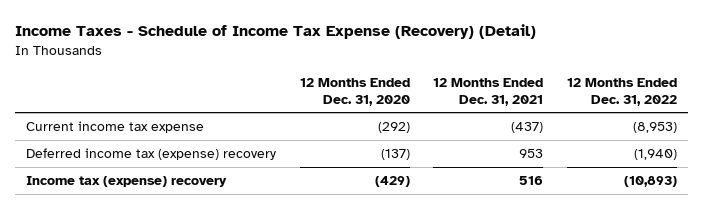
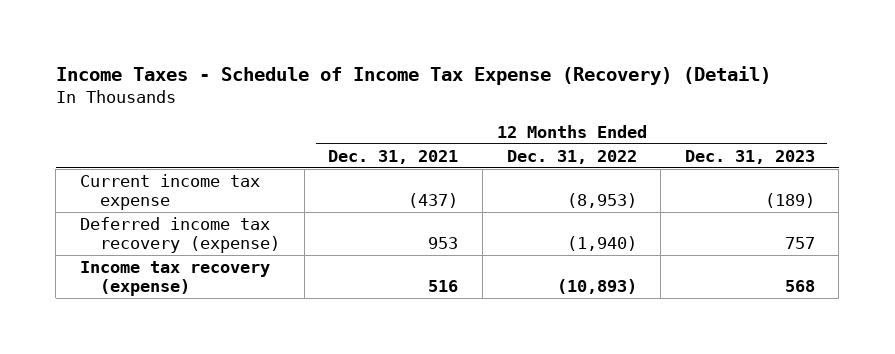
- | 12 Months Ended Dec. 31, 2020 | 12 Months Ended Dec. 31, 2021 | 12 Months Ended Dec. 31, 2022
+ | 12 Months Ended Dec. 31, 2021 | 12 Months Ended Dec. 31, 2022 | 12 Months Ended Dec. 31, 2023
- Deferred income tax (expense) recovery | (137) | 953 | (1,940)
- Income tax (expense) recovery | (429) | 516 | (10,893)
+ Deferred income tax recovery (expense) | 953 | (1,940) | 757
+ Income tax recovery (expense) | 516 | (10,893) | 568

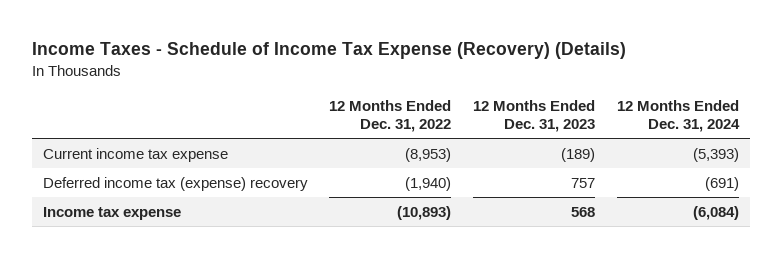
- Income Taxes - Schedule of Income Tax Expense (Recovery) (Detail)
+ Income Taxes - Schedule of Income Tax Expense (Recovery) (Details)
- | 12 Months Ended Dec. 31, 2021 | 12 Months Ended Dec. 31, 2022 | 12 Months Ended Dec. 31, 2023
+ | 12 Months Ended Dec. 31, 2022 | 12 Months Ended Dec. 31, 2023 | 12 Months Ended Dec. 31, 2024
- Deferred income tax recovery (expense) | 953 | (1,940) | 757
- Income tax recovery (expense) | 516 | (10,893) | 568
+ Deferred income tax (expense) recovery | (1,940) | 757 | (691)
+ Income tax expense | (10,893) | 568 | (6,084)

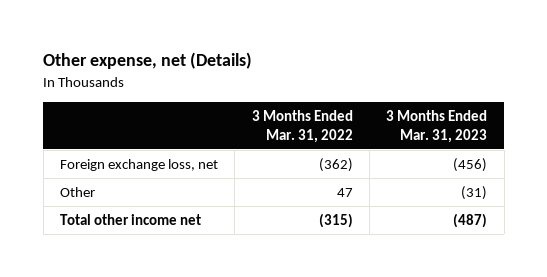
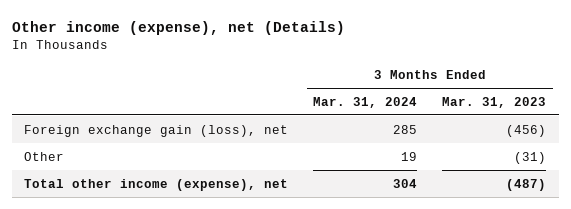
- Other expense, net (Details)
+ Other income (expense), net (Details)
- | 3 Months Ended Mar. 31, 2022 | 3 Months Ended Mar. 31, 2023
+ | 3 Months Ended Mar. 31, 2024 | 3 Months Ended Mar. 31, 2023
- Foreign exchange loss, net | (362) | (456)
+ Foreign exchange gain (loss), net | 285 | (456)
- Total other income net | (315) | (487)
+ Total other income (expense), net | 304 | (487)

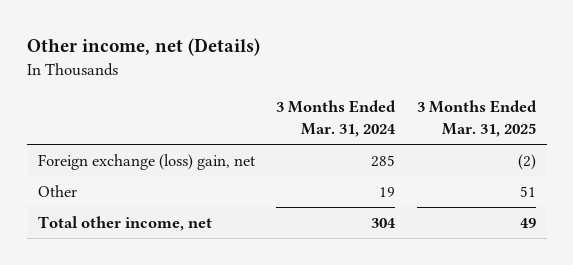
- Other income (expense), net (Details)
+ Other income, net (Details)
- | 3 Months Ended Mar. 31, 2024 | 3 Months Ended Mar. 31, 2023
+ | 3 Months Ended Mar. 31, 2024 | 3 Months Ended Mar. 31, 2025
- Foreign exchange gain (loss), net | 285 | (456)
+ Foreign exchange (loss) gain, net | 285 | (2)
- Total other income (expense), net | 304 | (487)
+ Total other income, net | 304 | 49

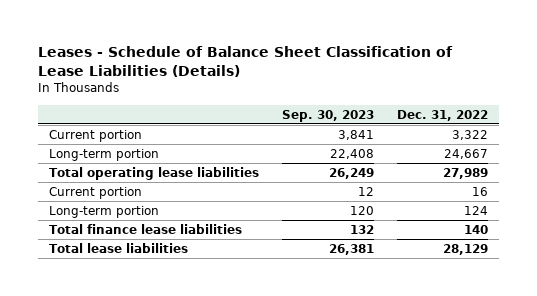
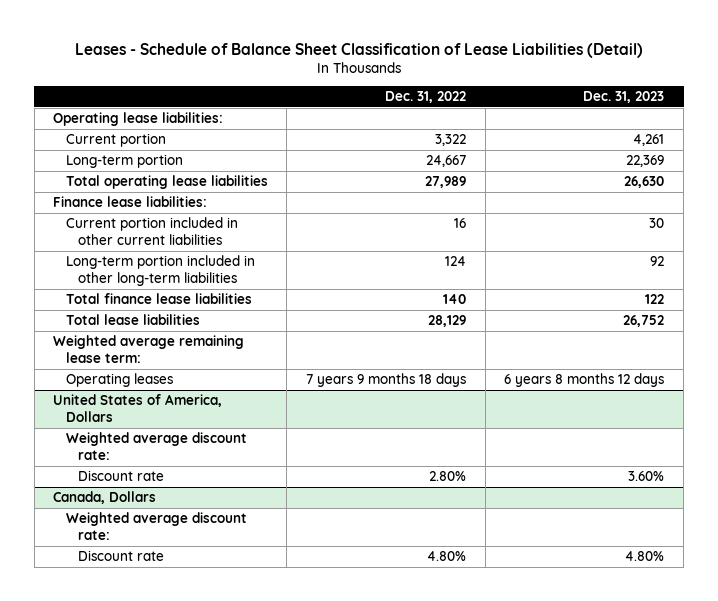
- Leases - Schedule of Balance Sheet Classification of Lease Liabilities (Details)
+ Leases - Schedule of Balance Sheet Classification of Lease Liabilities (Detail)
- | Sep. 30, 2023 | Dec. 31, 2022
+ | Dec. 31, 2022 | Dec. 31, 2023
+ Operating lease liabilities:
- Current portion | 12 | 16
- Long-term portion | 120 | 124
+ Finance lease liabilities:
+ Current portion included in other current liabilities | 16 | 30
+ Long-term portion included in other long-term liabilities | 124 | 92
+ Weighted average remaining lease term:
+ Operating leases | 7 years 9 months 18 days | 6 years 8 months 12 days
+ United States of America, Dollars
+ Weighted average discount rate:
+ Discount rate | 2.80% | 3.60%
+ Canada, Dollars
+ Weighted average discount rate:
+ Discount rate | 4.80% | 4.80%

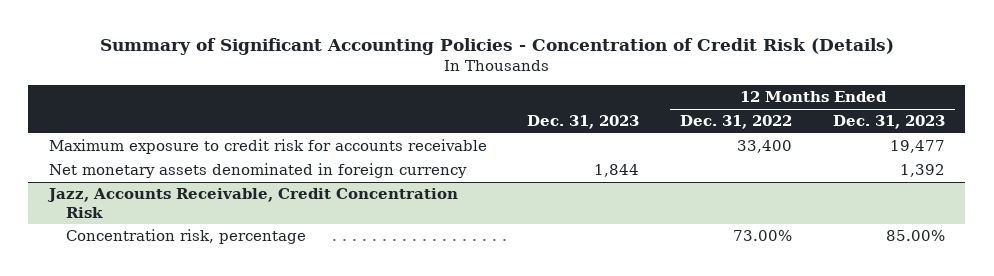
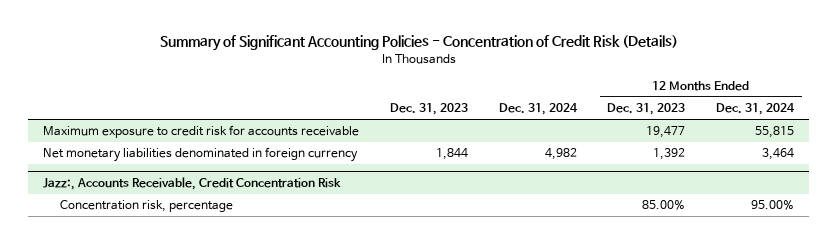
- | Dec. 31, 2023 | 12 Months Ended Dec. 31, 2022 | 12 Months Ended Dec. 31, 2023
+ | Dec. 31, 2023 | Dec. 31, 2024 | 12 Months Ended Dec. 31, 2023 | 12 Months Ended Dec. 31, 2024
- Net monetary assets denominated in foreign currency | 1,844 | | 1,392
- Jazz, Accounts Receivable, Credit Concentration Risk
+ Net monetary liabilities denominated in foreign currency | 1,844 | 4,982 | 1,392 | 3,464
+ Jazz:, Accounts Receivable, Credit Concentration Risk

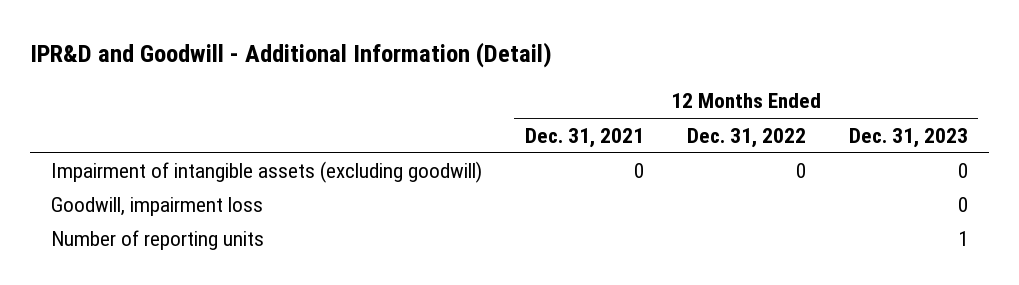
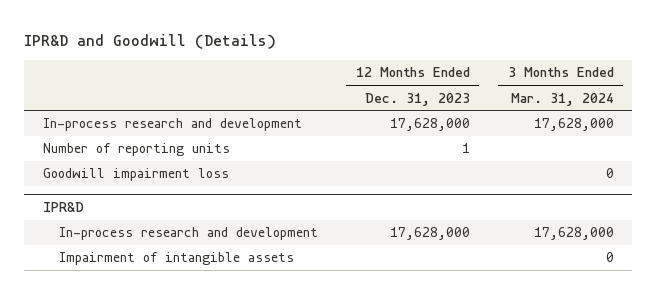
- IPR&D and Goodwill - Additional Information (Detail)
+ IPR&D and Goodwill (Details)
- | 12 Months Ended Dec. 31, 2021 | 12 Months Ended Dec. 31, 2022 | 12 Months Ended Dec. 31, 2023
+ | 12 Months Ended Dec. 31, 2023 | 3 Months Ended Mar. 31, 2024
- Impairment of intangible assets (excluding goodwill) | 0 | 0 | 0
- Goodwill, impairment loss | | | 0
+ In-process research and development | 17,628,000 | 17,628,000
+ Goodwill impairment loss | | 0
+ IPR&D
+ In-process research and development | 17,628,000 | 17,628,000
+ Impairment of intangible assets | | 0

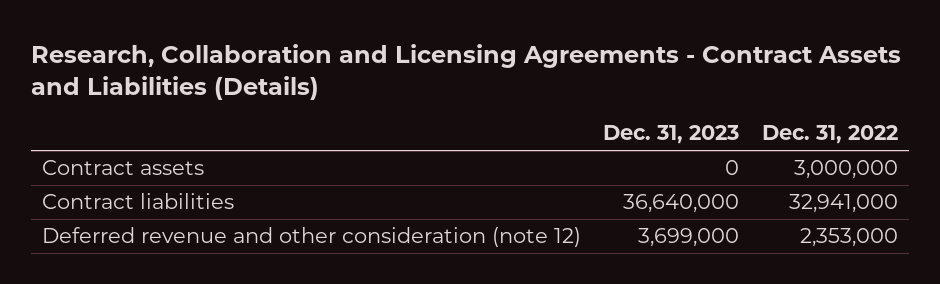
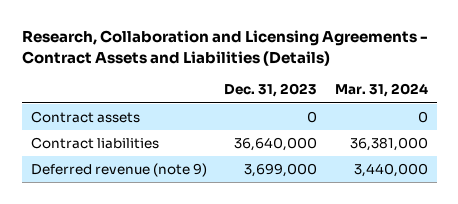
- | Dec. 31, 2023 | Dec. 31, 2022
+ | Dec. 31, 2023 | Mar. 31, 2024
- Deferred revenue and other consideration (note 12) | 3,699,000 | 2,353,000
+ Deferred revenue (note 9) | 3,699,000 | 3,440,000

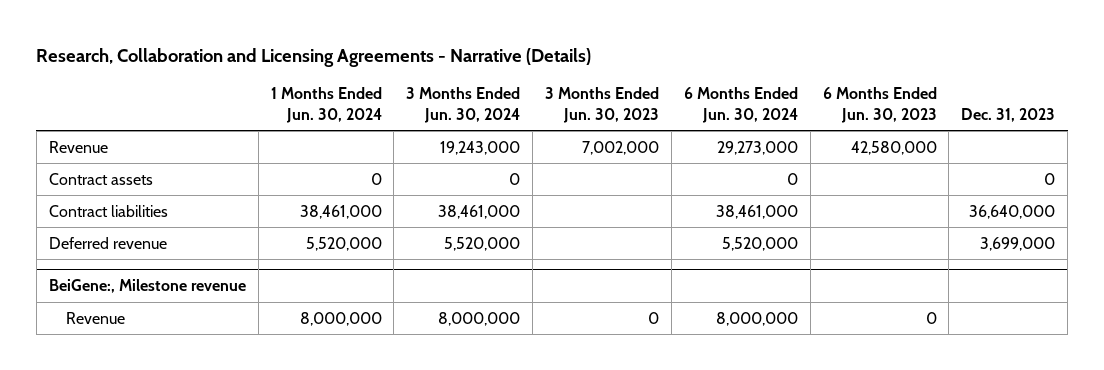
- Research, Collaboration and Licensing Agreements - Contract Assets and Liabilities (Details)
+ Research, Collaboration and Licensing Agreements - Narrative (Details)
- | Dec. 31, 2023 | Mar. 31, 2024
+ | 1 Months Ended Jun. 30, 2024 | 3 Months Ended Jun. 30, 2024 | 3 Months Ended Jun. 30, 2023 | 6 Months Ended Jun. 30, 2024 | 6 Months Ended Jun. 30, 2023 | Dec. 31, 2023
+ Revenue | | 19,243,000 | 7,002,000 | 29,273,000 | 42,580,000 |
- Deferred revenue (note 9) | 3,699,000 | 3,440,000
+ Deferred revenue | 5,520,000 | 5,520,000 | | 5,520,000 | | 3,699,000
+ BeiGene:, Milestone revenue
+ Revenue | 8,000,000 | 8,000,000 | 0 | 8,000,000 | 0 |

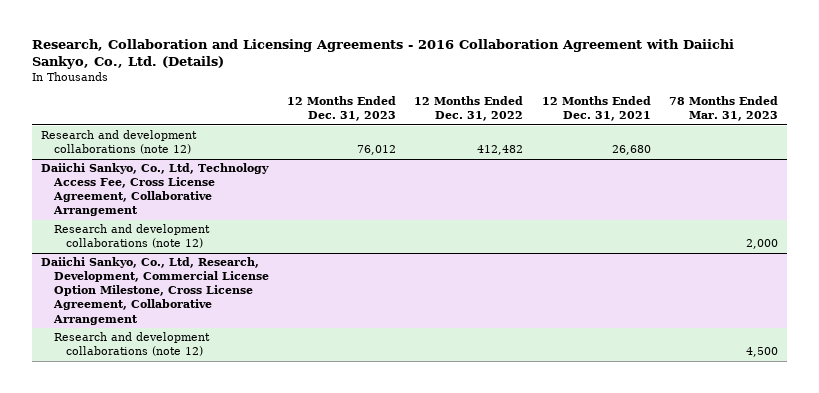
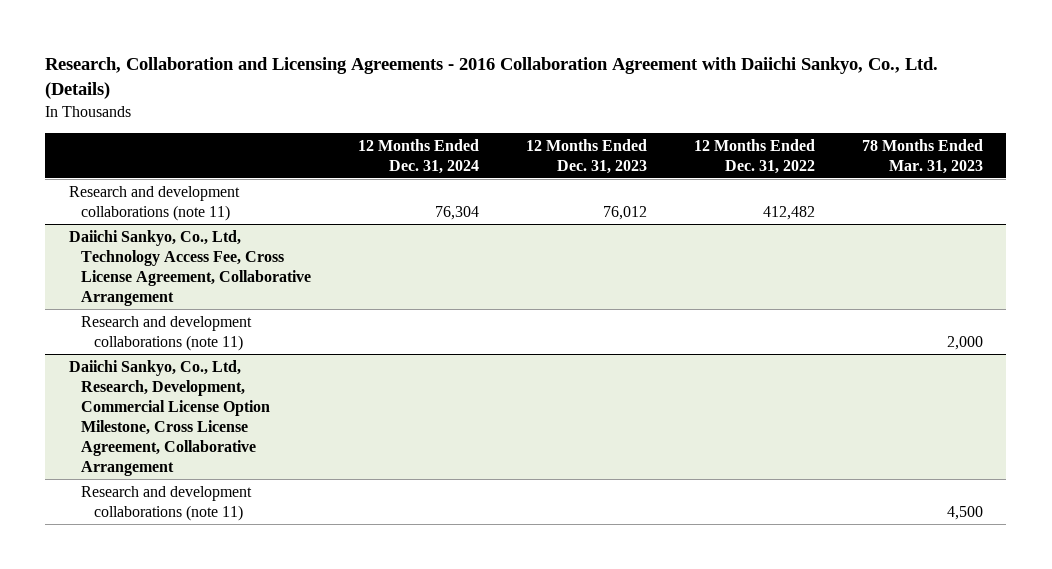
- | 12 Months Ended Dec. 31, 2023 | 12 Months Ended Dec. 31, 2022 | 12 Months Ended Dec. 31, 2021 | 78 Months Ended Mar. 31, 2023
+ | 12 Months Ended Dec. 31, 2024 | 12 Months Ended Dec. 31, 2023 | 12 Months Ended Dec. 31, 2022 | 78 Months Ended Mar. 31, 2023
- Research and development collaborations (note 12) | 76,012 | 412,482 | 26,680 |
+ Research and development collaborations (note 11) | 76,304 | 76,012 | 412,482 |
@ Daiichi Sankyo, Co., Ltd, Technology Access Fee, Cross License Agreement, Collaborative Arrangement
- Research and development collaborations (note 12) | | | | 2,000
+ Research and development collaborations (note 11) | | | | 2,000
@ Daiichi Sankyo, Co., Ltd, Research, Development, Commercial License Option Milestone, Cross License Agreement, Collaborative Arrangement
- Research and development collaborations (note 12) | | | | 4,500
+ Research and development collaborations (note 11) | | | | 4,500

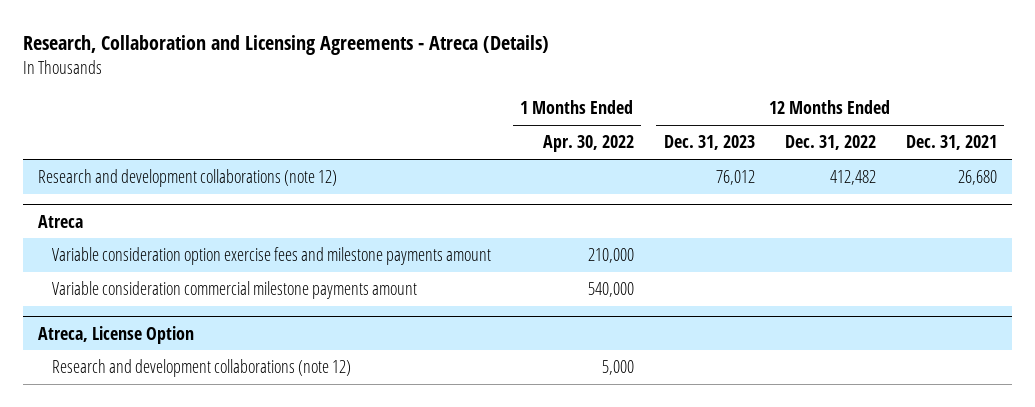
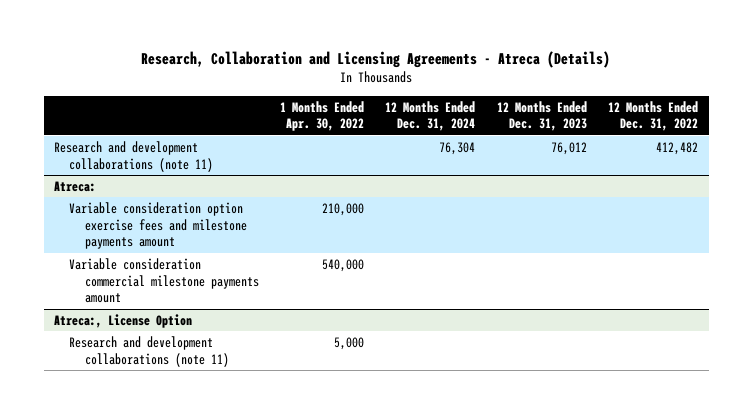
- | 1 Months Ended Apr. 30, 2022 | 12 Months Ended Dec. 31, 2023 | 12 Months Ended Dec. 31, 2022 | 12 Months Ended Dec. 31, 2021
+ | 1 Months Ended Apr. 30, 2022 | 12 Months Ended Dec. 31, 2024 | 12 Months Ended Dec. 31, 2023 | 12 Months Ended Dec. 31, 2022
- Research and development collaborations (note 12) | | 76,012 | 412,482 | 26,680
- Atreca
+ Research and development collaborations (note 11) | | 76,304 | 76,012 | 412,482
+ Atreca:
- Atreca, License Option
- Research and development collaborations (note 12) | 5,000 | | |
+ Atreca:, License Option
+ Research and development collaborations (note 11) | 5,000 | | |

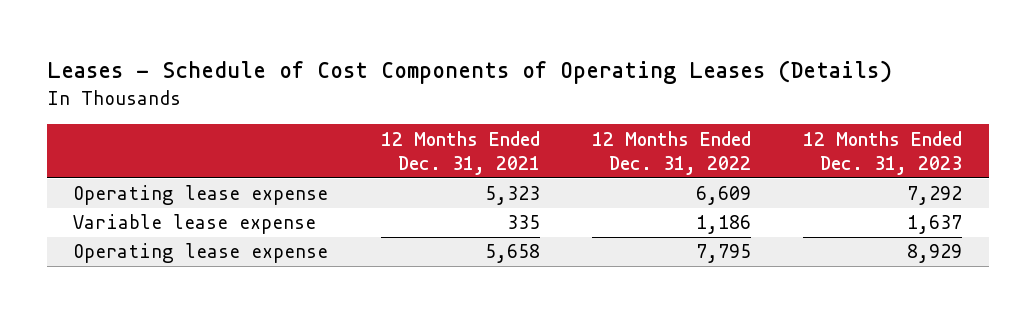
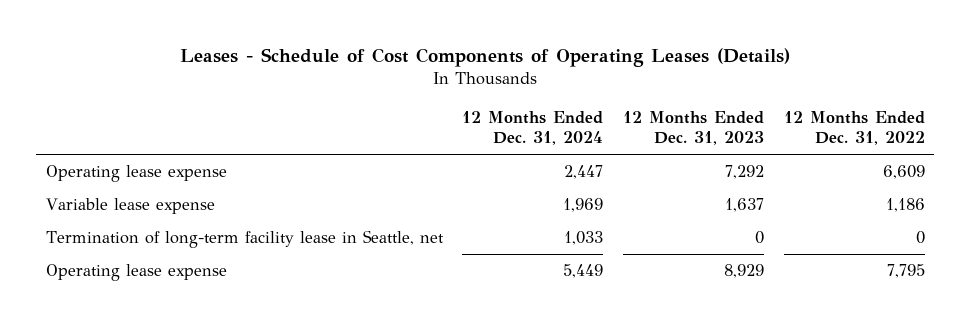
- | 12 Months Ended Dec. 31, 2021 | 12 Months Ended Dec. 31, 2022 | 12 Months Ended Dec. 31, 2023
+ | 12 Months Ended Dec. 31, 2024 | 12 Months Ended Dec. 31, 2023 | 12 Months Ended Dec. 31, 2022
+ Termination of long-term facility lease in Seattle, net | 1,033 | 0 | 0

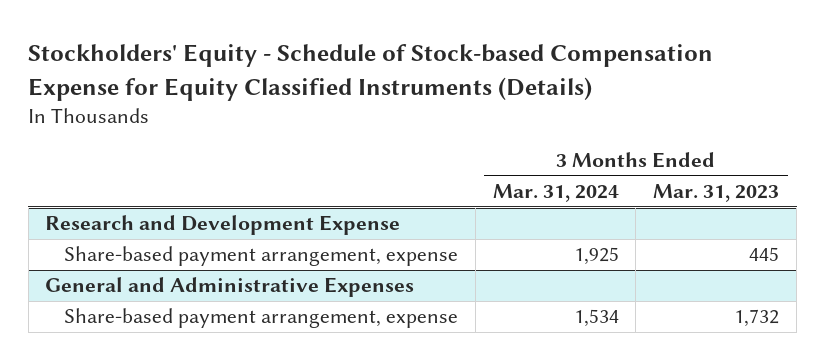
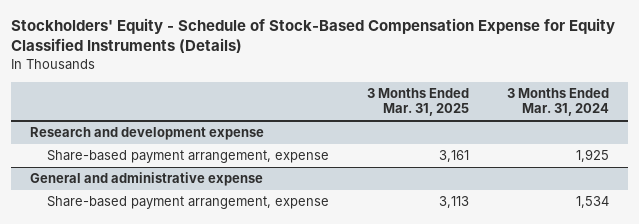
- Stockholders' Equity - Schedule of Stock-based Compensation Expense for Equity Classified Instruments (Details)
+ Stockholders' Equity - Schedule of Stock-Based Compensation Expense for Equity Classified Instruments (Details)
- | 3 Months Ended Mar. 31, 2024 | 3 Months Ended Mar. 31, 2023
+ | 3 Months Ended Mar. 31, 2025 | 3 Months Ended Mar. 31, 2024
- Research and Development Expense
+ Research and development expense
- General and Administrative Expenses
+ General and administrative expense

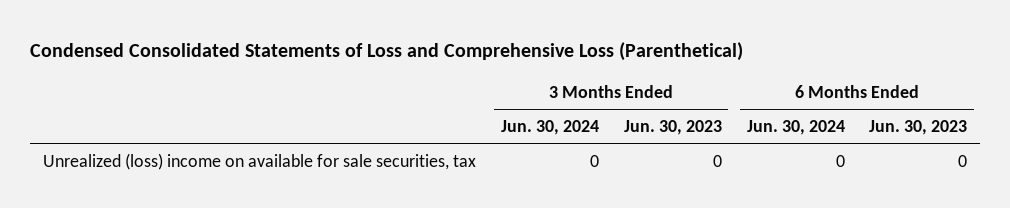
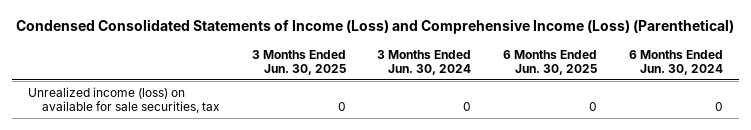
- Condensed Consolidated Statements of Loss and Comprehensive Loss (Parenthetical)
+ Condensed Consolidated Statements of Income (Loss) and Comprehensive Income (Loss) (Parenthetical)
- | 3 Months Ended Jun. 30, 2024 | 3 Months Ended Jun. 30, 2023 | 6 Months Ended Jun. 30, 2024 | 6 Months Ended Jun. 30, 2023
+ | 3 Months Ended Jun. 30, 2025 | 3 Months Ended Jun. 30, 2024 | 6 Months Ended Jun. 30, 2025 | 6 Months Ended Jun. 30, 2024
- Unrealized (loss) income on available for sale securities, tax | 0 | 0 | 0 | 0
+ Unrealized income (loss) on available for sale securities, tax | 0 | 0 | 0 | 0

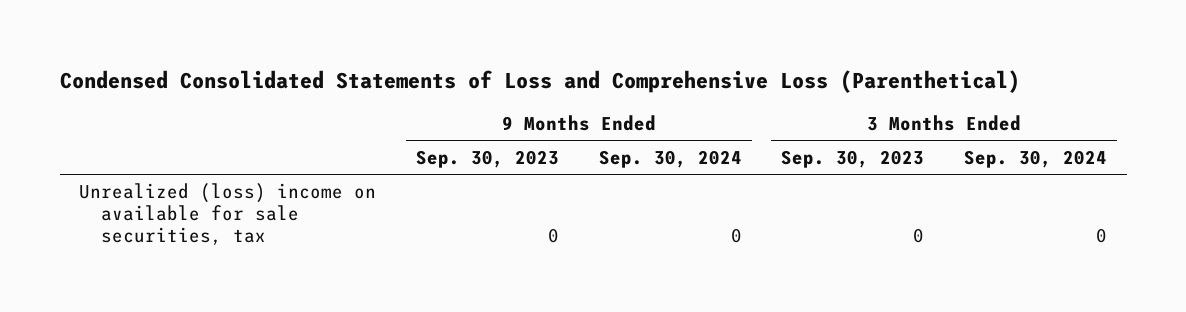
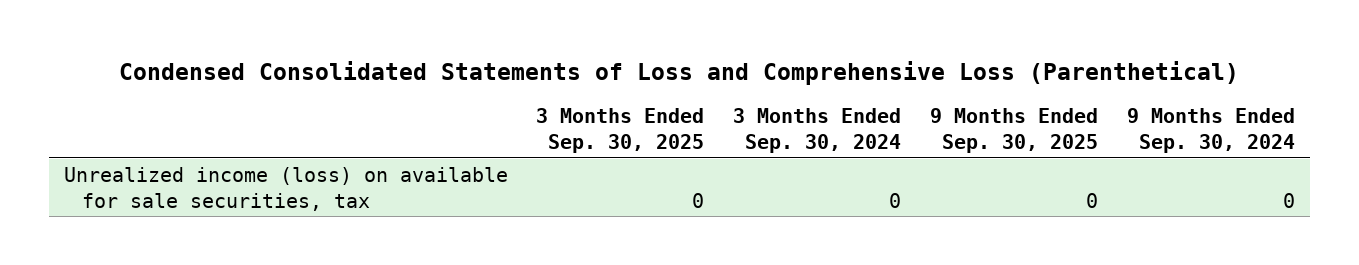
- | 9 Months Ended Sep. 30, 2023 | 9 Months Ended Sep. 30, 2024 | 3 Months Ended Sep. 30, 2023 | 3 Months Ended Sep. 30, 2024
+ | 3 Months Ended Sep. 30, 2025 | 3 Months Ended Sep. 30, 2024 | 9 Months Ended Sep. 30, 2025 | 9 Months Ended Sep. 30, 2024
- Unrealized (loss) income on available for sale securities, tax | 0 | 0 | 0 | 0
+ Unrealized income (loss) on available for sale securities, tax | 0 | 0 | 0 | 0

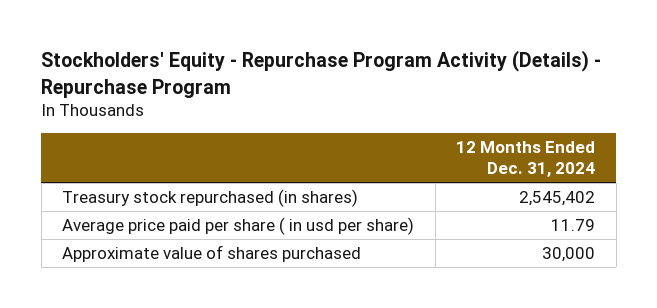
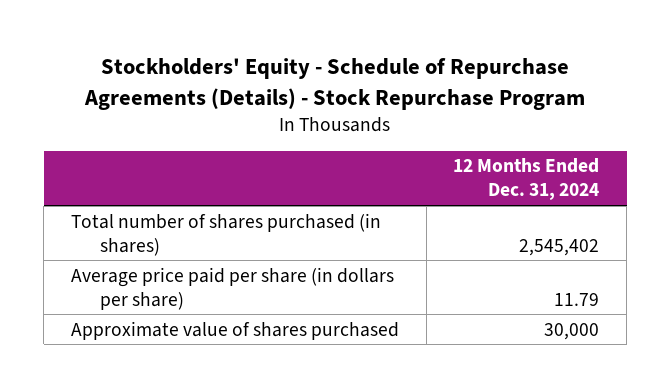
- Stockholders' Equity - Repurchase Program Activity (Details) - Repurchase Program
+ Stockholders' Equity - Schedule of Repurchase Agreements (Details) - Stock Repurchase Program
- Treasury stock repurchased (in shares) | 2,545,402
- Average price paid per share ( in usd per share) | 11.79
+ Total number of shares purchased (in shares) | 2,545,402
+ Average price paid per share (in dollars per share) | 11.79

